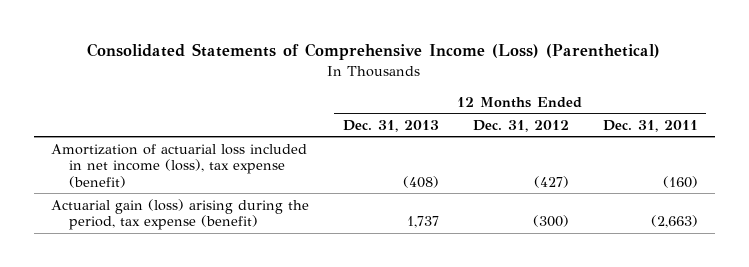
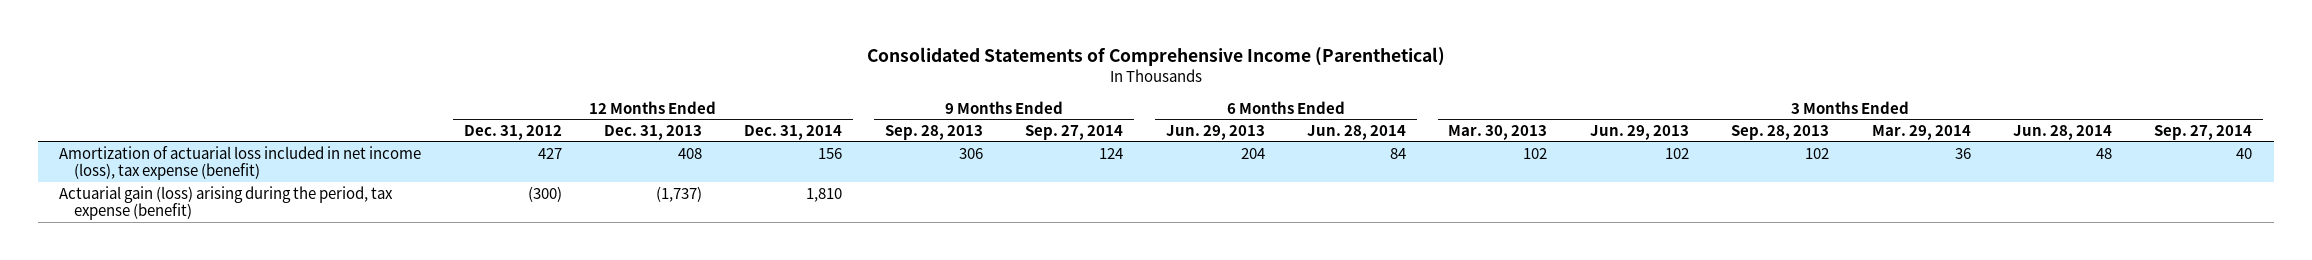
- Consolidated Statements of Comprehensive Income (Loss) (Parenthetical)
+ Consolidated Statements of Comprehensive Income (Parenthetical)
- | 12 Months Ended Dec. 31, 2013 | 12 Months Ended Dec. 31, 2012 | 12 Months Ended Dec. 31, 2011
+ | 12 Months Ended Dec. 31, 2012 | 12 Months Ended Dec. 31, 2013 | 12 Months Ended Dec. 31, 2014 | 9 Months Ended Sep. 28, 2013 | 9 Months Ended Sep. 27, 2014 | 6 Months Ended Jun. 29, 2013 | 6 Months Ended Jun. 28, 2014 | 3 Months Ended Mar. 30, 2013 | 3 Months Ended Jun. 29, 2013 | 3 Months Ended Sep. 28, 2013 | 3 Months Ended Mar. 29, 2014 | 3 Months Ended Jun. 28, 2014 | 3 Months Ended Sep. 27, 2014
- Amortization of actuarial loss included in net income (loss), tax expense (benefit) | (408) | (427) | (160)
- Actuarial gain (loss) arising during the period, tax expense (benefit) | 1,737 | (300) | (2,663)
+ Amortization of actuarial loss included in net income (loss), tax expense (benefit) | 427 | 408 | 156 | 306 | 124 | 204 | 84 | 102 | 102 | 102 | 36 | 48 | 40
+ Actuarial gain (loss) arising during the period, tax expense (benefit) | (300) | (1,737) | 1,810 | | | | | | | | | |

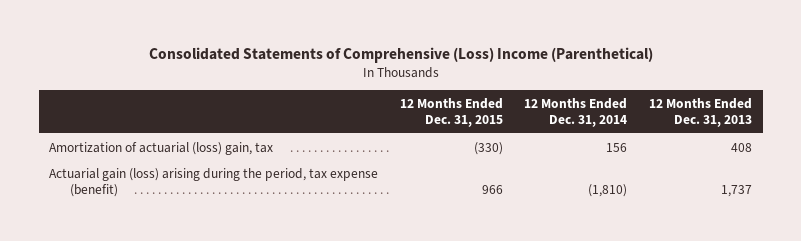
- Consolidated Statements of Comprehensive Income (Parenthetical)
+ Consolidated Statements of Comprehensive (Loss) Income (Parenthetical)
- | 12 Months Ended Dec. 31, 2012 | 12 Months Ended Dec. 31, 2013 | 12 Months Ended Dec. 31, 2014 | 9 Months Ended Sep. 28, 2013 | 9 Months Ended Sep. 27, 2014 | 6 Months Ended Jun. 29, 2013 | 6 Months Ended Jun. 28, 2014 | 3 Months Ended Mar. 30, 2013 | 3 Months Ended Jun. 29, 2013 | 3 Months Ended Sep. 28, 2013 | 3 Months Ended Mar. 29, 2014 | 3 Months Ended Jun. 28, 2014 | 3 Months Ended Sep. 27, 2014
+ | 12 Months Ended Dec. 31, 2015 | 12 Months Ended Dec. 31, 2014 | 12 Months Ended Dec. 31, 2013
- Amortization of actuarial loss included in net income (loss), tax expense (benefit) | 427 | 408 | 156 | 306 | 124 | 204 | 84 | 102 | 102 | 102 | 36 | 48 | 40
- Actuarial gain (loss) arising during the period, tax expense (benefit) | (300) | (1,737) | 1,810 | | | | | | | | | |
+ Amortization of actuarial (loss) gain, tax | (330) | 156 | 408
+ Actuarial gain (loss) arising during the period, tax expense (benefit) | 966 | (1,810) | 1,737

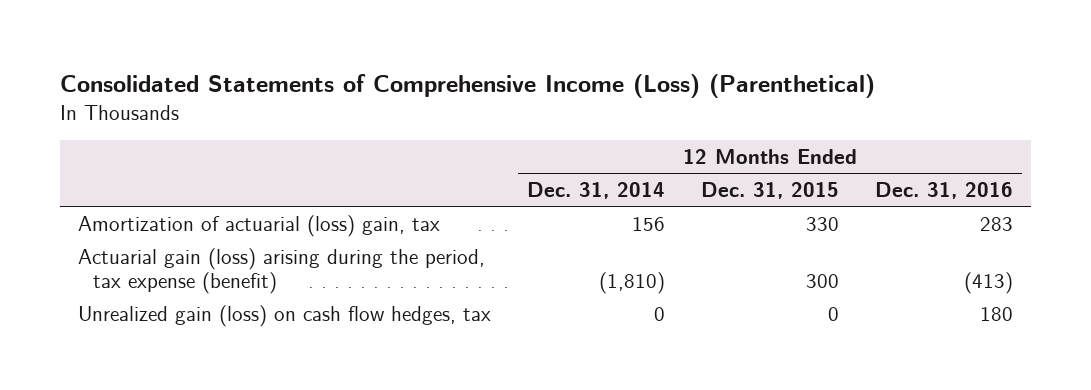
- Consolidated Statements of Comprehensive (Loss) Income (Parenthetical)
+ Consolidated Statements of Comprehensive Income (Loss) (Parenthetical)
- | 12 Months Ended Dec. 31, 2015 | 12 Months Ended Dec. 31, 2014 | 12 Months Ended Dec. 31, 2013
+ | 12 Months Ended Dec. 31, 2014 | 12 Months Ended Dec. 31, 2015 | 12 Months Ended Dec. 31, 2016
- Amortization of actuarial (loss) gain, tax | (330) | 156 | 408
- Actuarial gain (loss) arising during the period, tax expense (benefit) | 966 | (1,810) | 1,737
+ Amortization of actuarial (loss) gain, tax | 156 | 330 | 283
+ Actuarial gain (loss) arising during the period, tax expense (benefit) | (1,810) | 300 | (413)
+ Unrealized gain (loss) on cash flow hedges, tax | 0 | 0 | 180

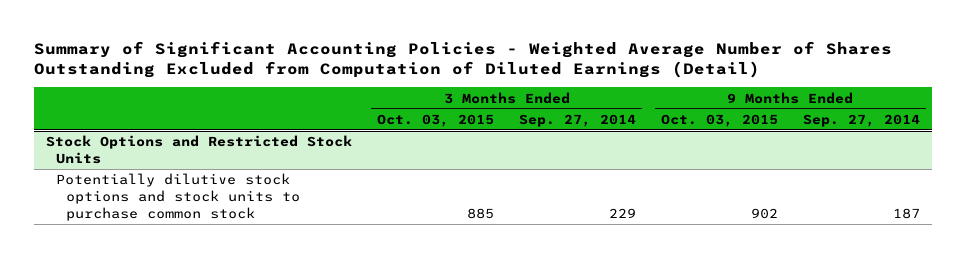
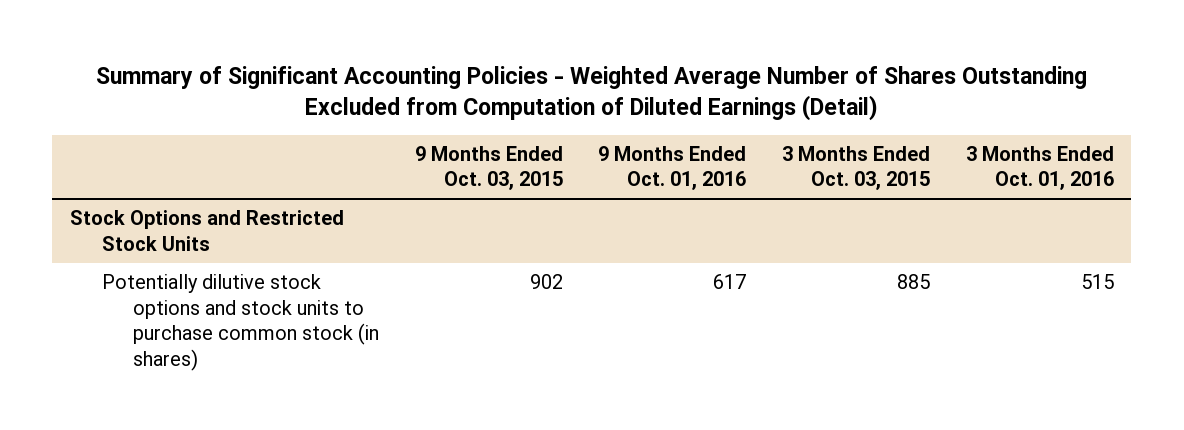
- | 3 Months Ended Oct. 03, 2015 | 3 Months Ended Sep. 27, 2014 | 9 Months Ended Oct. 03, 2015 | 9 Months Ended Sep. 27, 2014
+ | 9 Months Ended Oct. 03, 2015 | 9 Months Ended Oct. 01, 2016 | 3 Months Ended Oct. 03, 2015 | 3 Months Ended Oct. 01, 2016
@ Stock Options and Restricted Stock Units
- Potentially dilutive stock options and stock units to purchase common stock | 885 | 229 | 902 | 187
+ Potentially dilutive stock options and stock units to purchase common stock (in shares) | 902 | 617 | 885 | 515

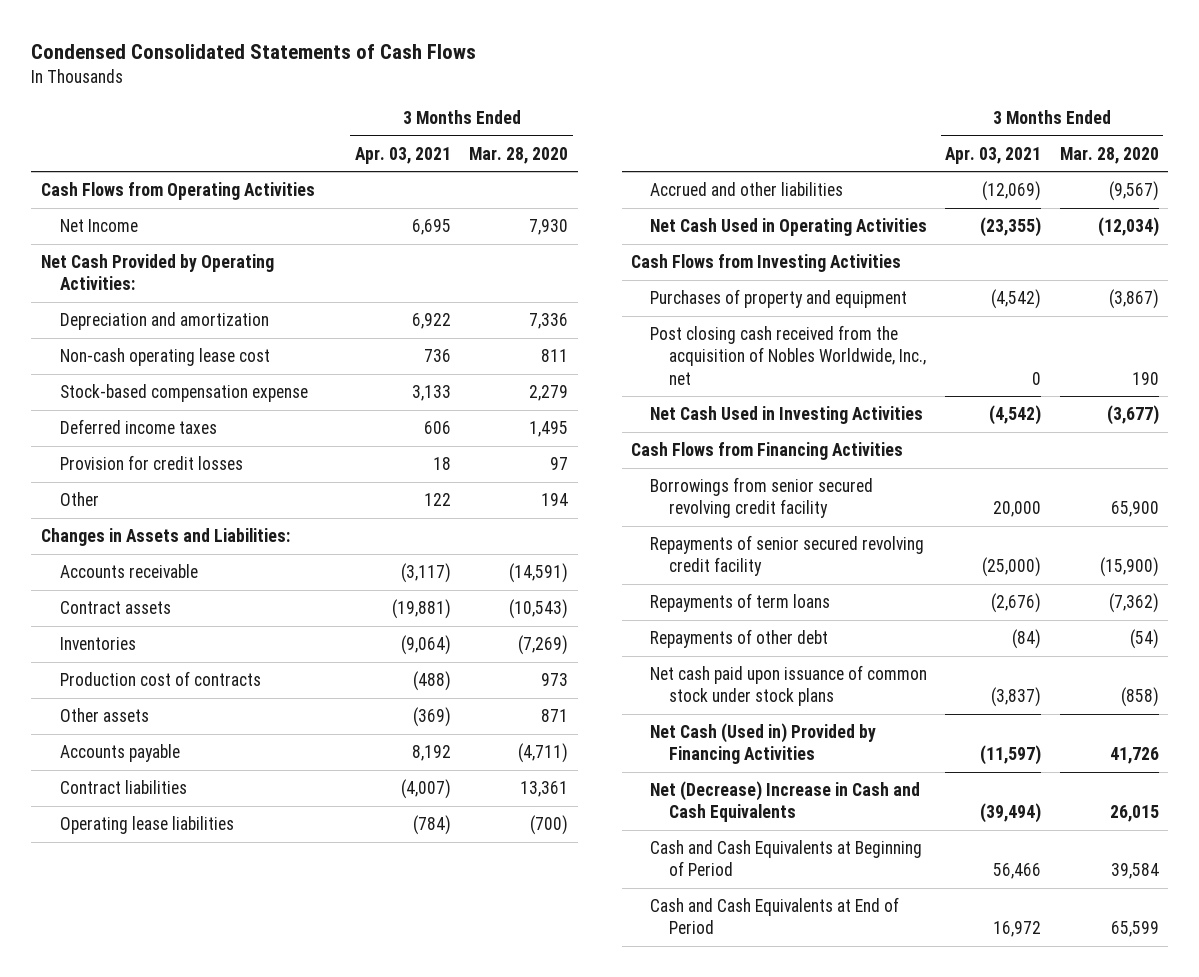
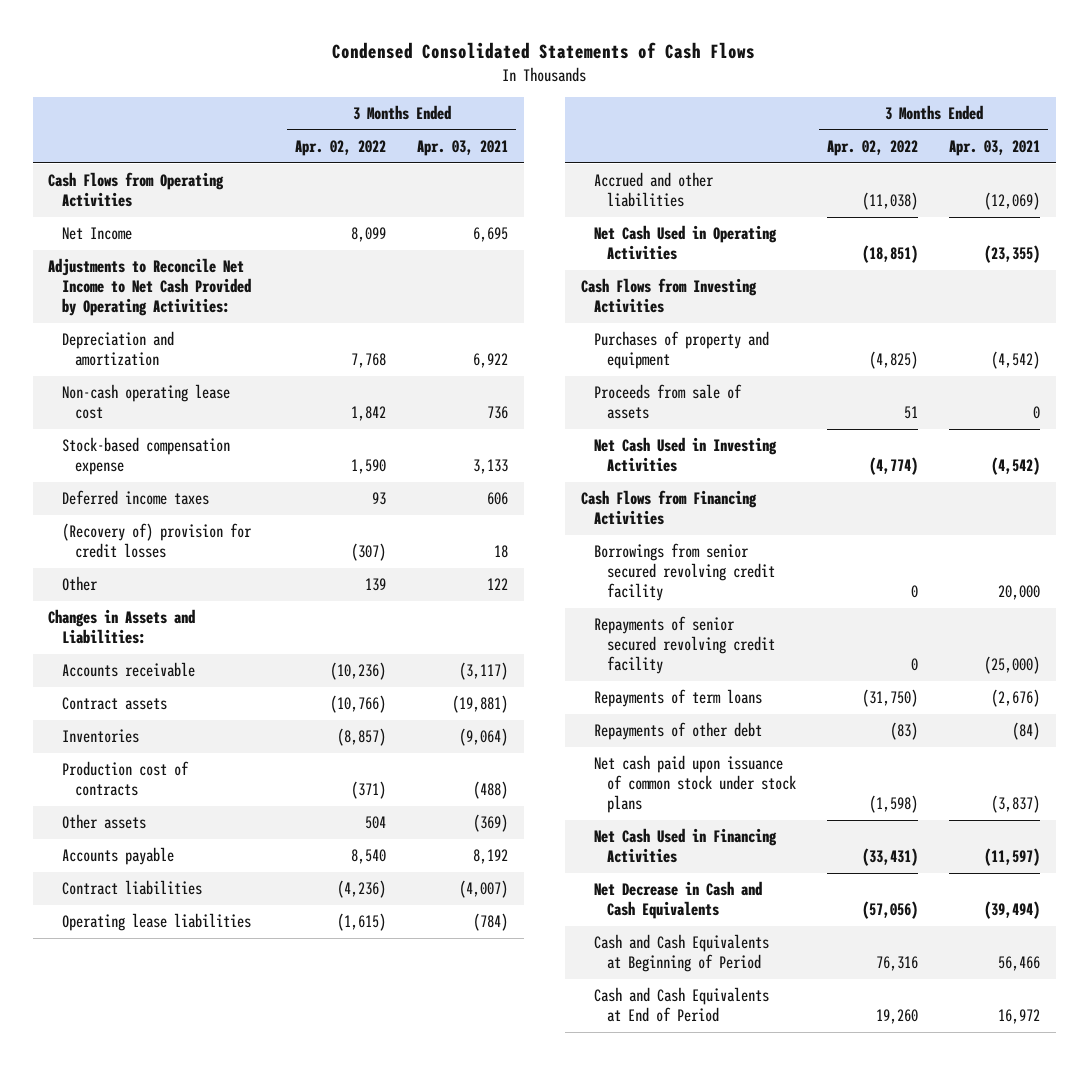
- | 3 Months Ended Apr. 03, 2021 | 3 Months Ended Mar. 28, 2020
+ | 3 Months Ended Apr. 02, 2022 | 3 Months Ended Apr. 03, 2021
- Net Cash Provided by Operating Activities:
+ Adjustments to Reconcile Net Income to Net Cash Provided by Operating Activities:
- Provision for credit losses | 18 | 97
+ (Recovery of) provision for credit losses | (307) | 18
- Post closing cash received from the acquisition of Nobles Worldwide, Inc., net | 0 | 190
+ Proceeds from sale of assets | 51 | 0
- Net Cash (Used in) Provided by Financing Activities | (11,597) | 41,726
- Net (Decrease) Increase in Cash and Cash Equivalents | (39,494) | 26,015
+ Net Cash Used in Financing Activities | (33,431) | (11,597)
+ Net Decrease in Cash and Cash Equivalents | (57,056) | (39,494)

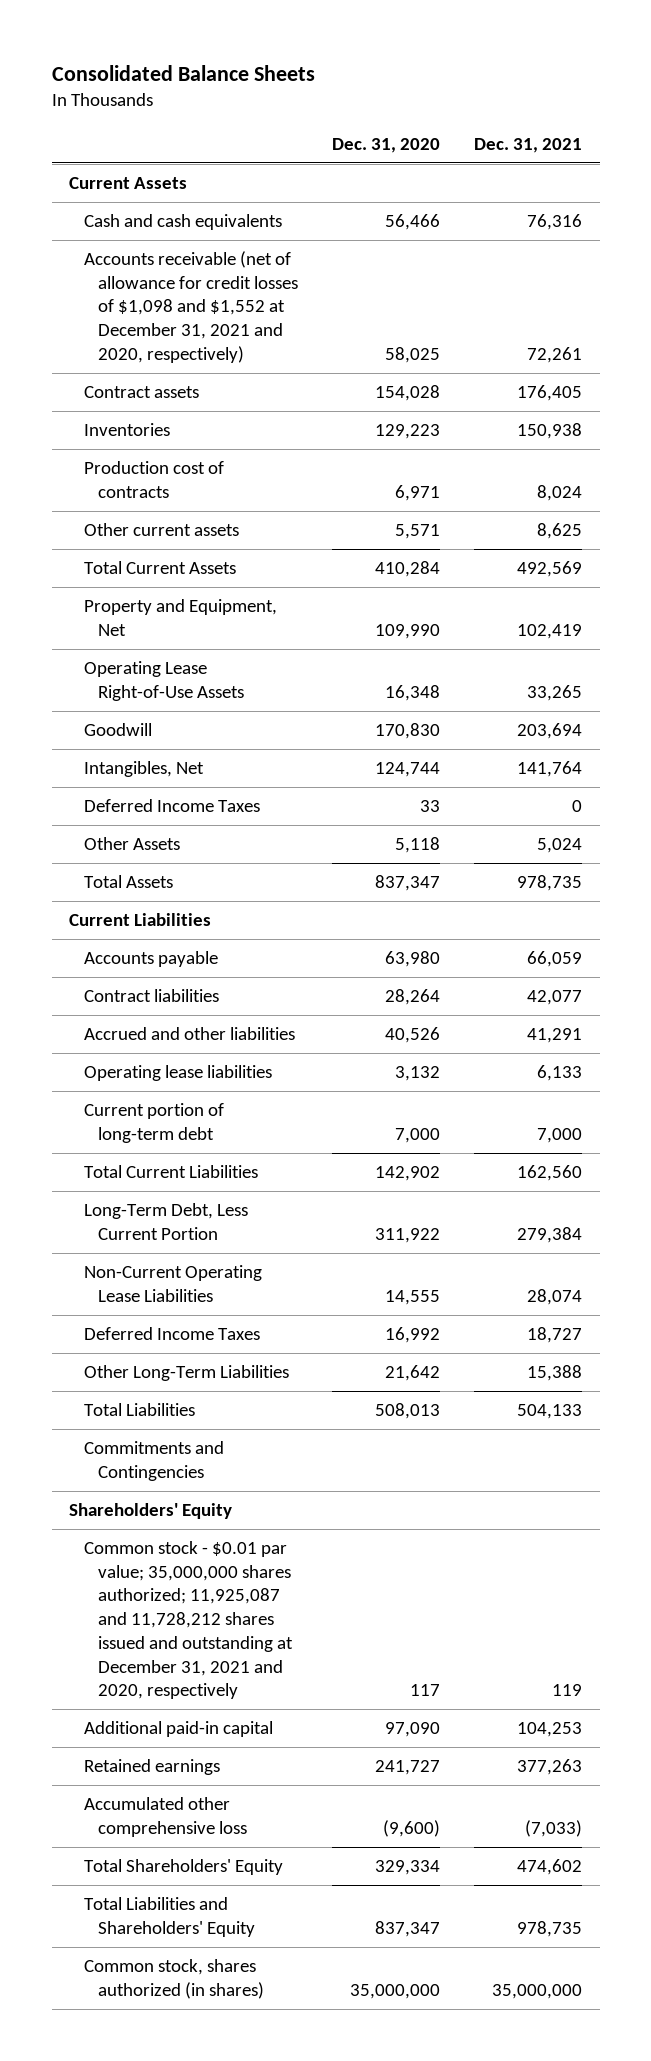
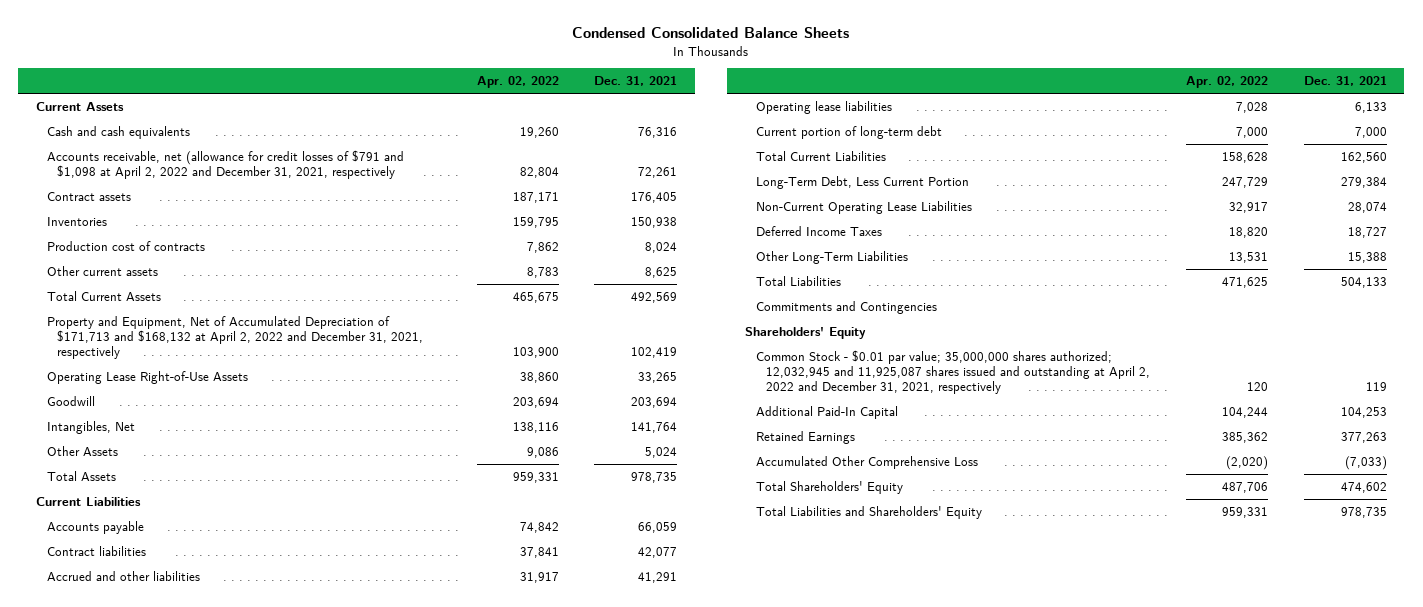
- Consolidated Balance Sheets
+ Condensed Consolidated Balance Sheets
- | Dec. 31, 2020 | Dec. 31, 2021
+ | Apr. 02, 2022 | Dec. 31, 2021
- Accounts receivable (net of allowance for credit losses of $1,098 and $1,552 at December 31, 2021 and 2020, respectively) | 58,025 | 72,261
+ Accounts receivable, net (allowance for credit losses of $791 and $1,098 at April 2, 2022 and December 31, 2021, respectively | 82,804 | 72,261
- Property and Equipment, Net | 109,990 | 102,419
+ Property and Equipment, Net of Accumulated Depreciation of $171,713 and $168,132 at April 2, 2022 and December 31, 2021, respectively | 103,900 | 102,419
- Deferred Income Taxes | 33 | 0
- Common stock - $0.01 par value; 35,000,000 shares authorized; 11,925,087 and 11,728,212 shares issued and outstanding at December 31, 2021 and 2020, respectively | 117 | 119
- Additional paid-in capital | 97,090 | 104,253
- Retained earnings | 241,727 | 377,263
- Accumulated other comprehensive loss | (9,600) | (7,033)
+ Common Stock - $0.01 par value; 35,000,000 shares authorized; 12,032,945 and 11,925,087 shares issued and outstanding at April 2, 2022 and December 31, 2021, respectively | 120 | 119
+ Additional Paid-In Capital | 104,244 | 104,253
+ Retained Earnings | 385,362 | 377,263
+ Accumulated Other Comprehensive Loss | (2,020) | (7,033)
- Common stock, shares authorized (in shares) | 35,000,000 | 35,000,000

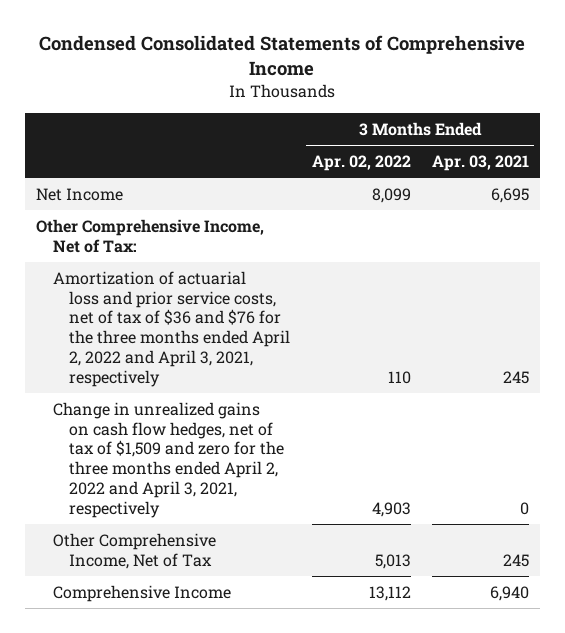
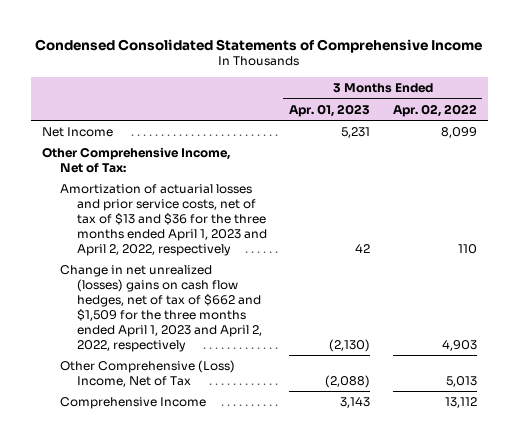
- | 3 Months Ended Apr. 02, 2022 | 3 Months Ended Apr. 03, 2021
+ | 3 Months Ended Apr. 01, 2023 | 3 Months Ended Apr. 02, 2022
- Amortization of actuarial loss and prior service costs, net of tax of $36 and $76 for the three months ended April 2, 2022 and April 3, 2021, respectively | 110 | 245
- Change in unrealized gains on cash flow hedges, net of tax of $1,509 and zero for the three months ended April 2, 2022 and April 3, 2021, respectively | 4,903 | 0
- Other Comprehensive Income, Net of Tax | 5,013 | 245
+ Amortization of actuarial losses and prior service costs, net of tax of $13 and $36 for the three months ended April 1, 2023 and April 2, 2022, respectively | 42 | 110
+ Change in net unrealized (losses) gains on cash flow hedges, net of tax of $662 and $1,509 for the three months ended April 1, 2023 and April 2, 2022, respectively | (2,130) | 4,903
+ Other Comprehensive (Loss) Income, Net of Tax | (2,088) | 5,013

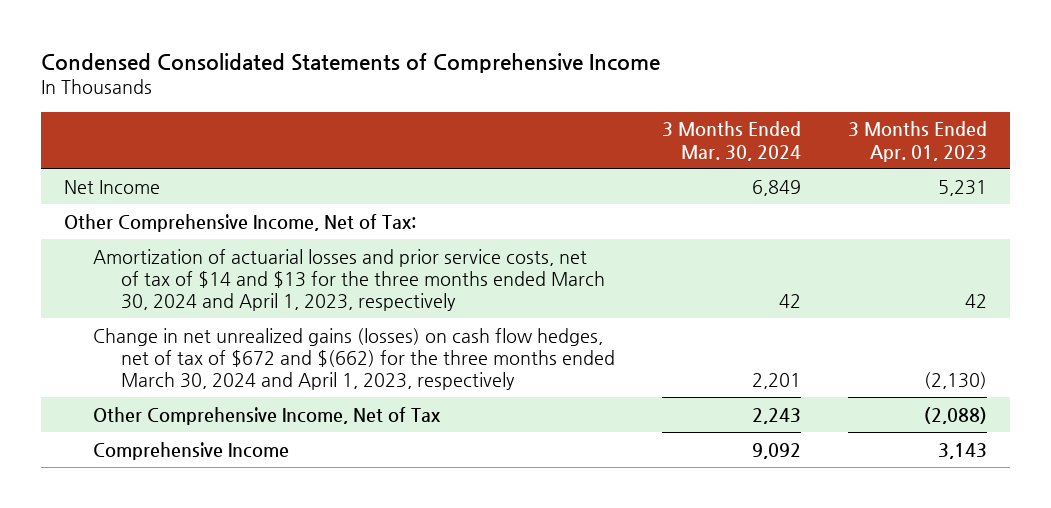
- | 3 Months Ended Apr. 01, 2023 | 3 Months Ended Apr. 02, 2022
+ | 3 Months Ended Mar. 30, 2024 | 3 Months Ended Apr. 01, 2023
- Amortization of actuarial losses and prior service costs, net of tax of $13 and $36 for the three months ended April 1, 2023 and April 2, 2022, respectively | 42 | 110
- Change in net unrealized (losses) gains on cash flow hedges, net of tax of $662 and $1,509 for the three months ended April 1, 2023 and April 2, 2022, respectively | (2,130) | 4,903
- Other Comprehensive (Loss) Income, Net of Tax | (2,088) | 5,013
+ Amortization of actuarial losses and prior service costs, net of tax of $14 and $13 for the three months ended March 30, 2024 and April 1, 2023, respectively | 42 | 42
+ Change in net unrealized gains (losses) on cash flow hedges, net of tax of $672 and $(662) for the three months ended March 30, 2024 and April 1, 2023, respectively | 2,201 | (2,130)
+ Other Comprehensive Income, Net of Tax | 2,243 | (2,088)

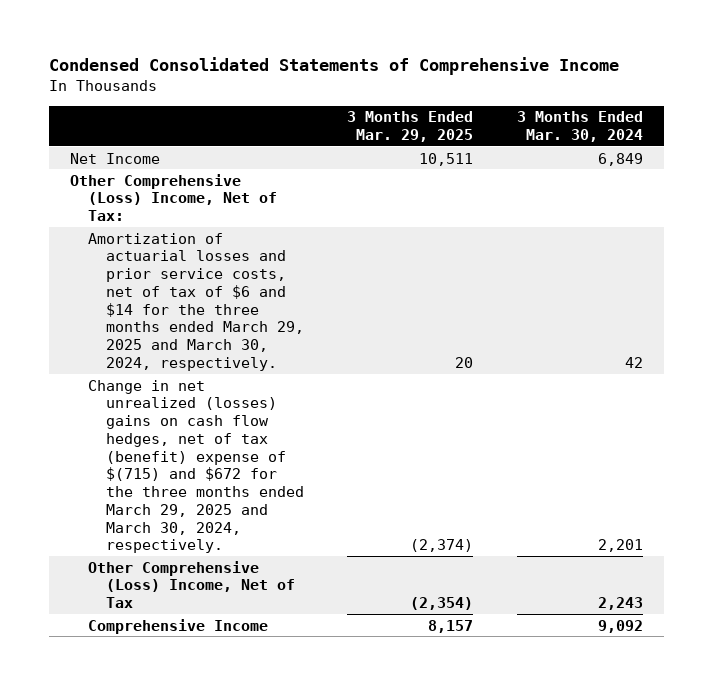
- | 3 Months Ended Mar. 30, 2024 | 3 Months Ended Apr. 01, 2023
+ | 3 Months Ended Mar. 29, 2025 | 3 Months Ended Mar. 30, 2024
- Other Comprehensive Income, Net of Tax:
- Amortization of actuarial losses and prior service costs, net of tax of $14 and $13 for the three months ended March 30, 2024 and April 1, 2023, respectively | 42 | 42
- Change in net unrealized gains (losses) on cash flow hedges, net of tax of $672 and $(662) for the three months ended March 30, 2024 and April 1, 2023, respectively | 2,201 | (2,130)
- Other Comprehensive Income, Net of Tax | 2,243 | (2,088)
+ Other Comprehensive (Loss) Income, Net of Tax:
+ Amortization of actuarial losses and prior service costs, net of tax of $6 and $14 for the three months ended March 29, 2025 and March 30, 2024, respectively. | 20 | 42
+ Change in net unrealized (losses) gains on cash flow hedges, net of tax (benefit) expense of $(715) and $672 for the three months ended March 29, 2025 and March 30, 2024, respectively. | (2,374) | 2,201
+ Other Comprehensive (Loss) Income, Net of Tax | (2,354) | 2,243

